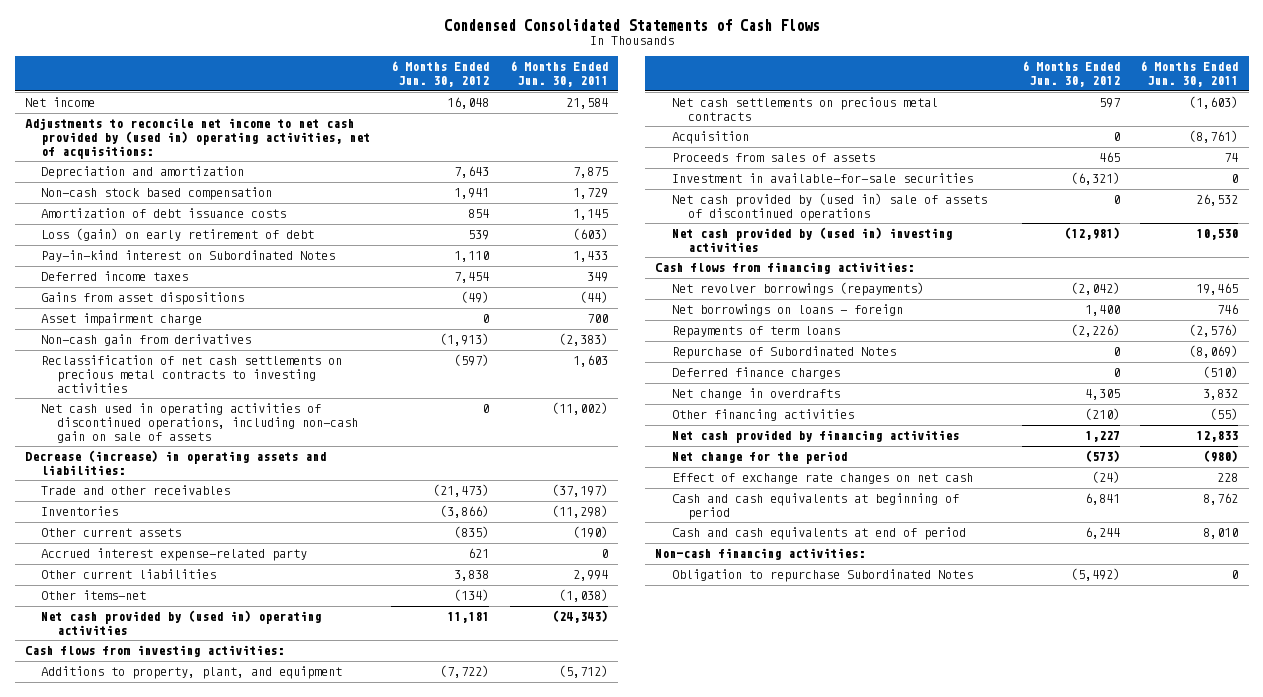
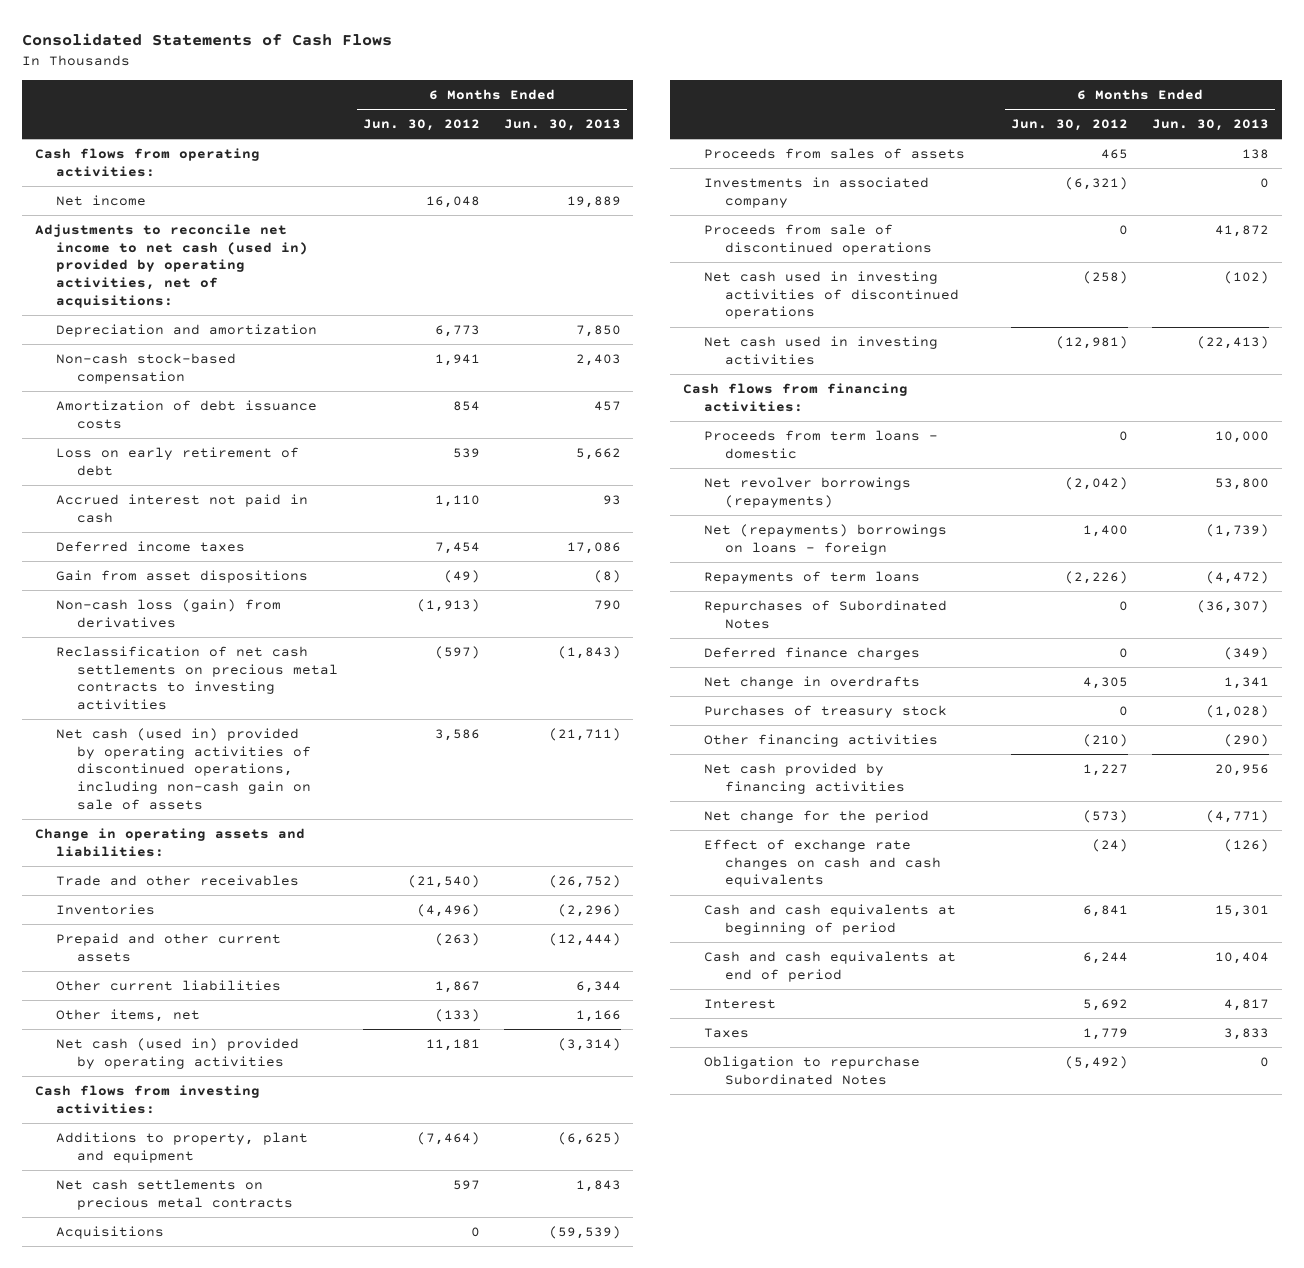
- Condensed Consolidated Statements of Cash Flows
+ Consolidated Statements of Cash Flows
- | 6 Months Ended Jun. 30, 2012 | 6 Months Ended Jun. 30, 2011
+ | 6 Months Ended Jun. 30, 2012 | 6 Months Ended Jun. 30, 2013
+ Cash flows from operating activities:
- Adjustments to reconcile net income to net cash provided by (used in) operating activities, net of acquisitions:
- Depreciation and amortization | 7,643 | 7,875
- Non-cash stock based compensation | 1,941 | 1,729
+ Adjustments to reconcile net income to net cash (used in) provided by operating activities, net of acquisitions:
+ Depreciation and amortization | 6,773 | 7,850
+ Non-cash stock-based compensation | 1,941 | 2,403
- Loss (gain) on early retirement of debt | 539 | (603)
- Pay-in-kind interest on Subordinated Notes | 1,110 | 1,433
+ Loss on early retirement of debt | 539 | 5,662
+ Accrued interest not paid in cash | 1,110 | 93
- Gains from asset dispositions | (49) | (44)
- Asset impairment charge | 0 | 700
- Non-cash gain from derivatives | (1,913) | (2,383)
+ Gain from asset dispositions | (49) | (8)
+ Non-cash loss (gain) from derivatives | (1,913) | 790
- Net cash used in operating activities of discontinued operations, including non-cash gain on sale of assets | 0 | (11,002)
- Decrease (increase) in operating assets and liabilities:
- Trade and other receivables | (21,473) | (37,197)
- Inventories | (3,866) | (11,298)
- Other current assets | (835) | (190)
- Accrued interest expense-related party | 621 | 0
- Other current liabilities | 3,838 | 2,994
- Other items-net | (134) | (1,038)
- Net cash provided by (used in) operating activities | 11,181 | (24,343)
+ Net cash (used in) provided by operating activities of discontinued operations, including non-cash gain on sale of assets | 3,586 | (21,711)
+ Change in operating assets and liabilities:
+ Trade and other receivables | (21,540) | (26,752)
+ Inventories | (4,496) | (2,296)
+ Prepaid and other current assets | (263) | (12,444)
+ Other current liabilities | 1,867 | 6,344
+ Other items, net | (133) | 1,166
+ Net cash (used in) provided by operating activities | 11,181 | (3,314)
- Additions to property, plant, and equipment | (7,722) | (5,712)
+ Additions to property, plant and equipment | (7,464) | (6,625)
- Acquisition | 0 | (8,761)
+ Acquisitions | 0 | (59,539)
- Investment in available-for-sale securities | (6,321) | 0
- Net cash provided by (used in) sale of assets of discontinued operations | 0 | 26,532
- Net cash provided by (used in) investing activities | (12,981) | 10,530
+ Investments in associated company | (6,321) | 0
+ Proceeds from sale of discontinued operations | 0 | 41,872
+ Net cash used in investing activities of discontinued operations | (258) | (102)
+ Net cash used in investing activities | (12,981) | (22,413)
+ Proceeds from term loans - domestic | 0 | 10,000
- Net borrowings on loans - foreign | 1,400 | 746
+ Net (repayments) borrowings on loans - foreign | 1,400 | (1,739)
- Repurchase of Subordinated Notes | 0 | (8,069)
+ Repurchases of Subordinated Notes | 0 | (36,307)
+ Purchases of treasury stock | 0 | (1,028)
- Effect of exchange rate changes on net cash | (24) | 228
+ Effect of exchange rate changes on cash and cash equivalents | (24) | (126)
- Non-cash financing activities:
+ Interest | 5,692 | 4,817
+ Taxes | 1,779 | 3,833

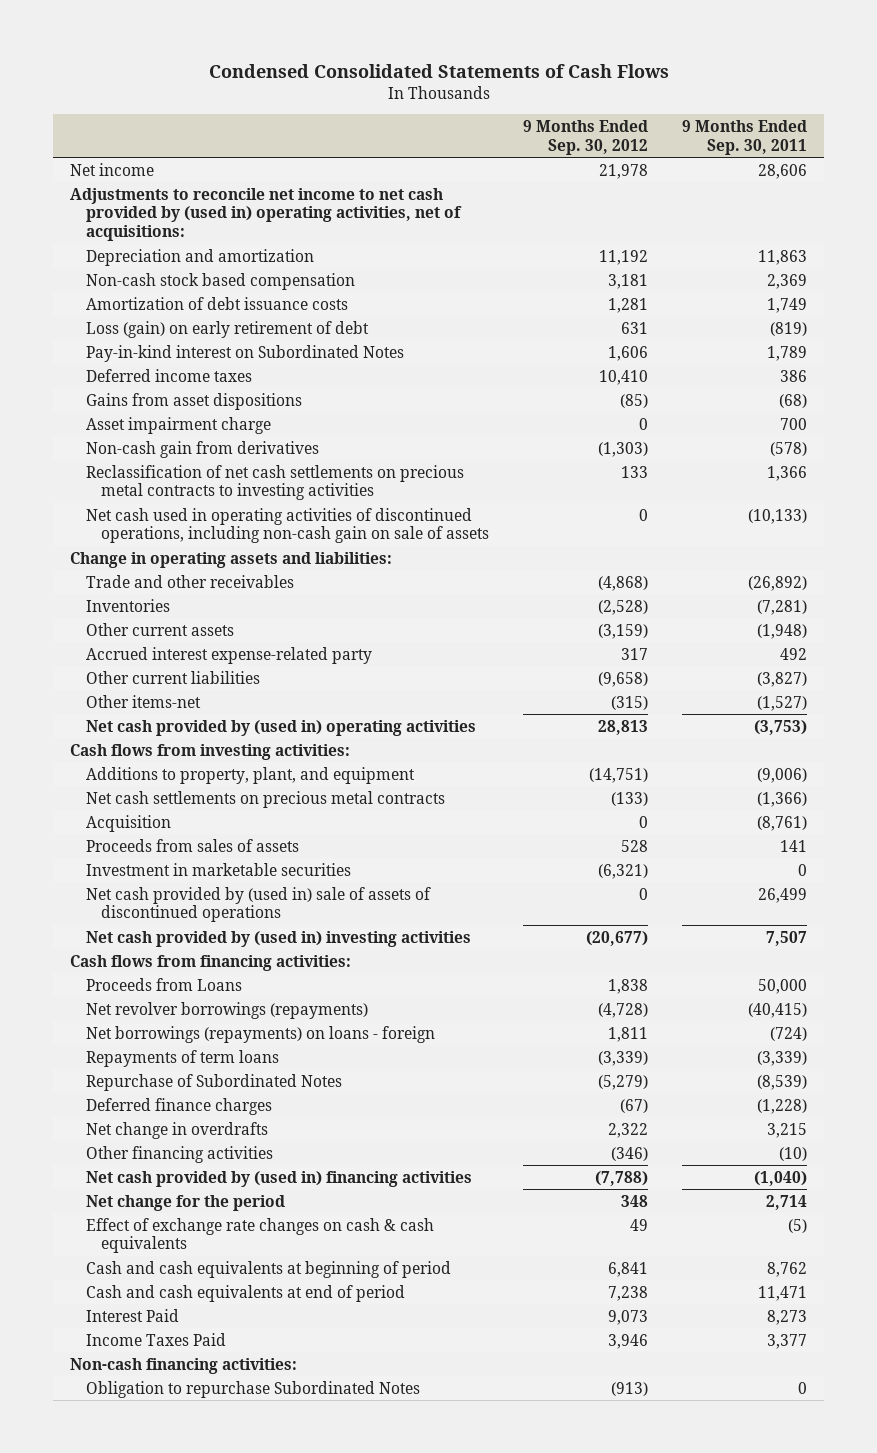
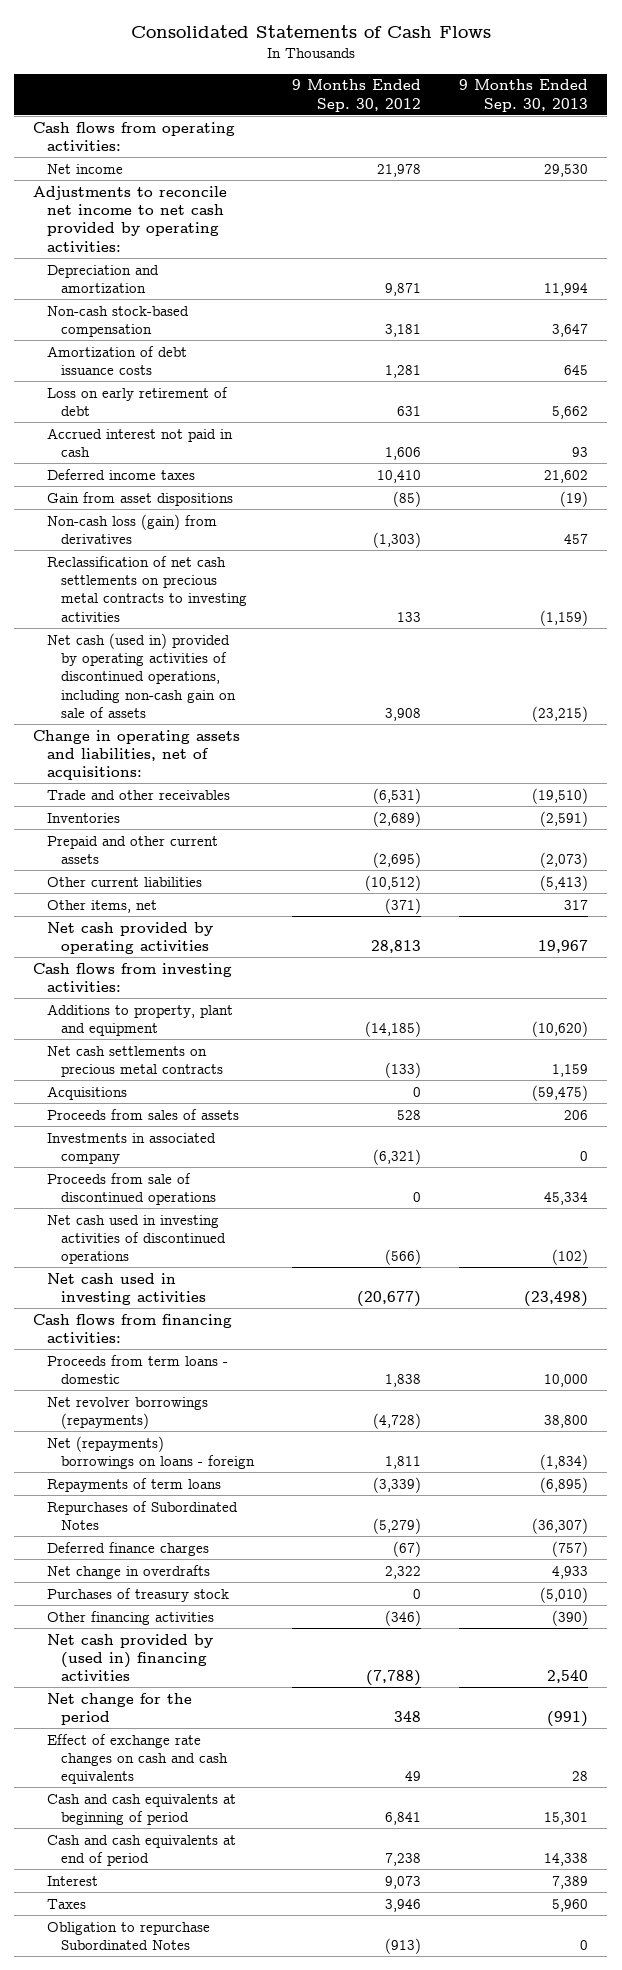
- Condensed Consolidated Statements of Cash Flows
+ Consolidated Statements of Cash Flows
- | 9 Months Ended Sep. 30, 2012 | 9 Months Ended Sep. 30, 2011
+ | 9 Months Ended Sep. 30, 2012 | 9 Months Ended Sep. 30, 2013
+ Cash flows from operating activities:
- Adjustments to reconcile net income to net cash provided by (used in) operating activities, net of acquisitions:
- Depreciation and amortization | 11,192 | 11,863
- Non-cash stock based compensation | 3,181 | 2,369
+ Adjustments to reconcile net income to net cash provided by operating activities:
+ Depreciation and amortization | 9,871 | 11,994
+ Non-cash stock-based compensation | 3,181 | 3,647
- Loss (gain) on early retirement of debt | 631 | (819)
- Pay-in-kind interest on Subordinated Notes | 1,606 | 1,789
+ Loss on early retirement of debt | 631 | 5,662
+ Accrued interest not paid in cash | 1,606 | 93
- Gains from asset dispositions | (85) | (68)
- Asset impairment charge | 0 | 700
- Non-cash gain from derivatives | (1,303) | (578)
+ Gain from asset dispositions | (85) | (19)
+ Non-cash loss (gain) from derivatives | (1,303) | 457
- Net cash used in operating activities of discontinued operations, including non-cash gain on sale of assets | 0 | (10,133)
- Change in operating assets and liabilities:
- Trade and other receivables | (4,868) | (26,892)
- Inventories | (2,528) | (7,281)
- Other current assets | (3,159) | (1,948)
- Accrued interest expense-related party | 317 | 492
- Other current liabilities | (9,658) | (3,827)
- Other items-net | (315) | (1,527)
- Net cash provided by (used in) operating activities | 28,813 | (3,753)
+ Net cash (used in) provided by operating activities of discontinued operations, including non-cash gain on sale of assets | 3,908 | (23,215)
+ Change in operating assets and liabilities, net of acquisitions:
+ Trade and other receivables | (6,531) | (19,510)
+ Inventories | (2,689) | (2,591)
+ Prepaid and other current assets | (2,695) | (2,073)
+ Other current liabilities | (10,512) | (5,413)
+ Other items, net | (371) | 317
+ Net cash provided by operating activities | 28,813 | 19,967
- Additions to property, plant, and equipment | (14,751) | (9,006)
+ Additions to property, plant and equipment | (14,185) | (10,620)
- Acquisition | 0 | (8,761)
+ Acquisitions | 0 | (59,475)
- Investment in marketable securities | (6,321) | 0
- Net cash provided by (used in) sale of assets of discontinued operations | 0 | 26,499
- Net cash provided by (used in) investing activities | (20,677) | 7,507
+ Investments in associated company | (6,321) | 0
+ Proceeds from sale of discontinued operations | 0 | 45,334
+ Net cash used in investing activities of discontinued operations | (566) | (102)
+ Net cash used in investing activities | (20,677) | (23,498)
- Proceeds from Loans | 1,838 | 50,000
+ Proceeds from term loans - domestic | 1,838 | 10,000
- Net borrowings (repayments) on loans - foreign | 1,811 | (724)
+ Net (repayments) borrowings on loans - foreign | 1,811 | (1,834)
- Repurchase of Subordinated Notes | (5,279) | (8,539)
+ Repurchases of Subordinated Notes | (5,279) | (36,307)
+ Purchases of treasury stock | 0 | (5,010)
- Effect of exchange rate changes on cash & cash equivalents | 49 | (5)
+ Effect of exchange rate changes on cash and cash equivalents | 49 | 28
- Interest Paid | 9,073 | 8,273
- Income Taxes Paid | 3,946 | 3,377
- Non-cash financing activities:
+ Interest | 9,073 | 7,389
+ Taxes | 3,946 | 5,960

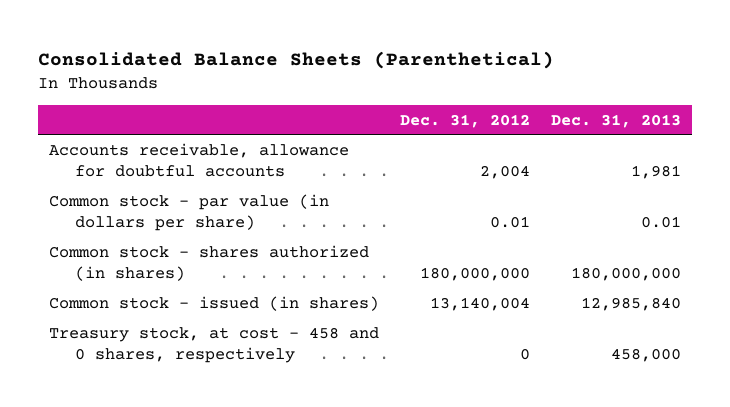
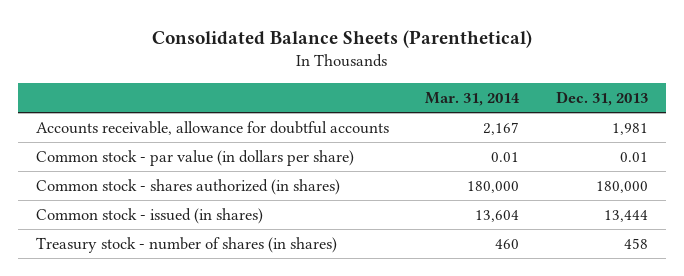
- | Dec. 31, 2012 | Dec. 31, 2013
+ | Mar. 31, 2014 | Dec. 31, 2013
- Common stock - shares authorized (in shares) | 180,000,000 | 180,000,000
- Common stock - issued (in shares) | 13,140,004 | 12,985,840
- Treasury stock, at cost - 458 and 0 shares, respectively | 0 | 458,000
+ Common stock - shares authorized (in shares) | 180,000 | 180,000
+ Common stock - issued (in shares) | 13,604 | 13,444
+ Treasury stock - number of shares (in shares) | 460 | 458

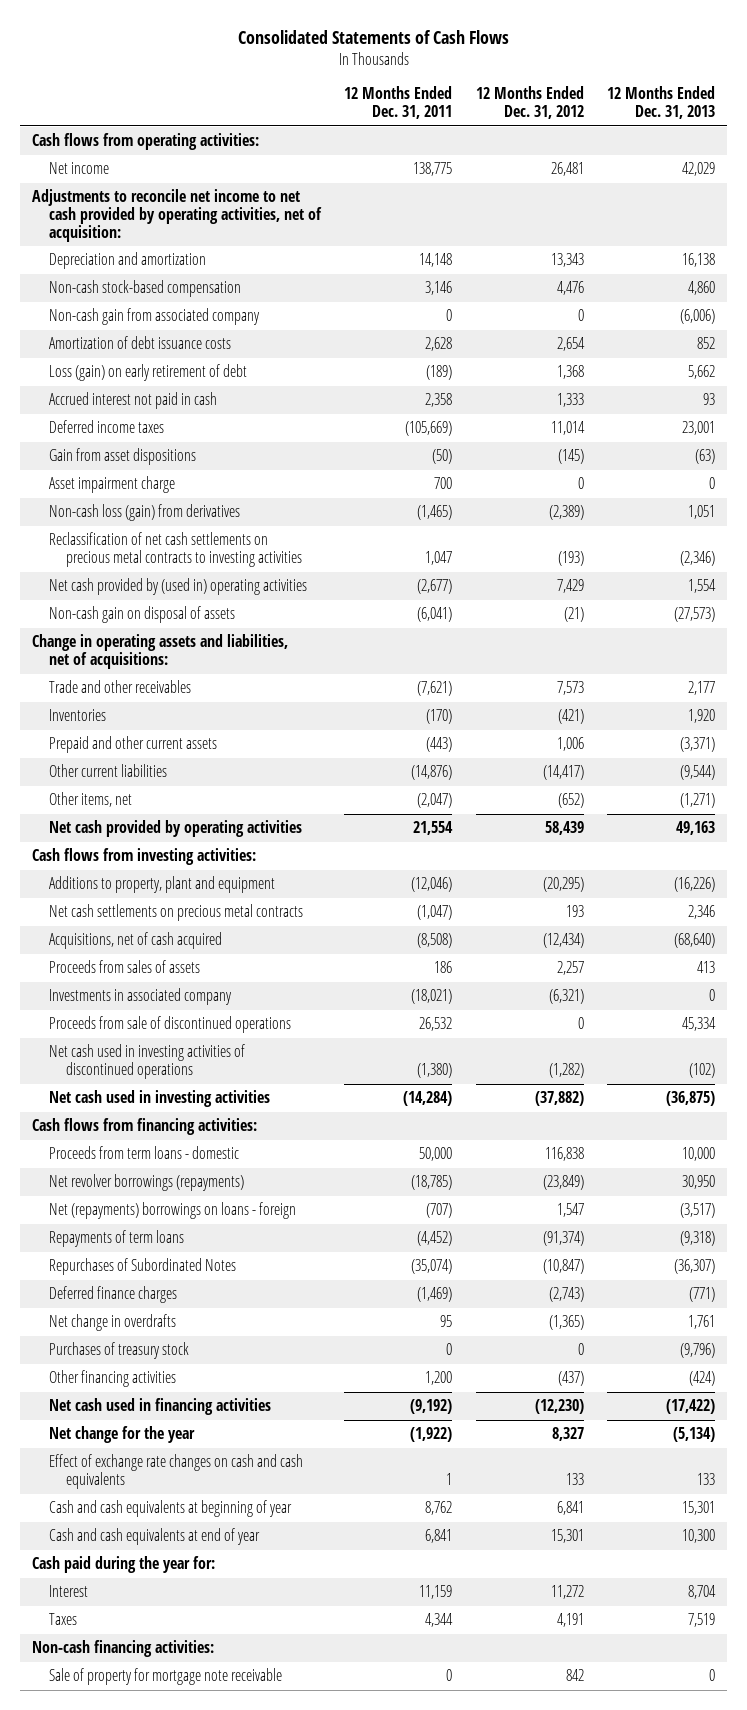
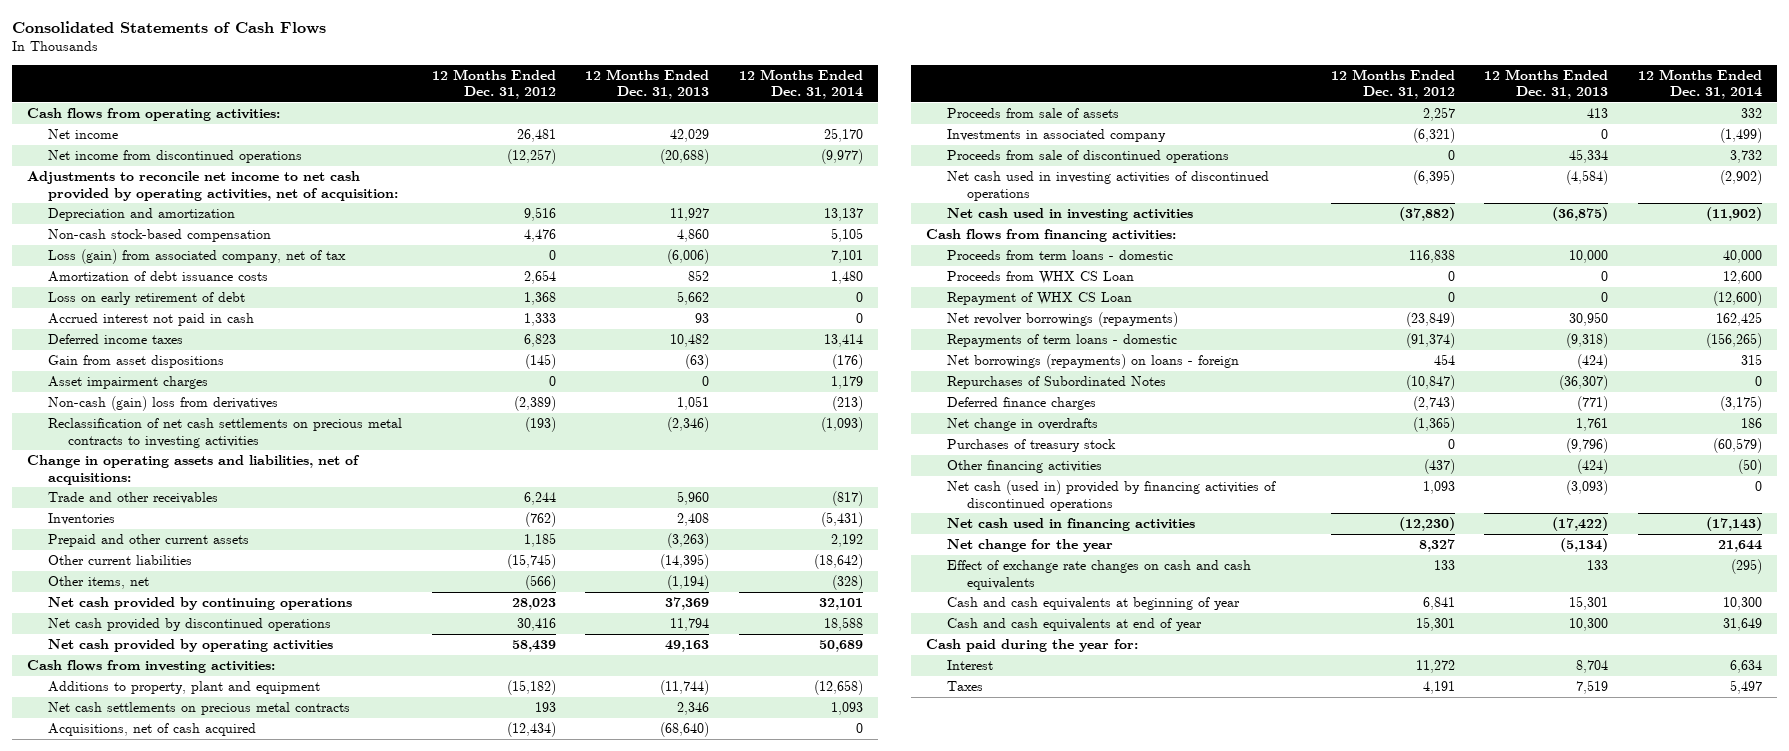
- | 12 Months Ended Dec. 31, 2011 | 12 Months Ended Dec. 31, 2012 | 12 Months Ended Dec. 31, 2013
+ | 12 Months Ended Dec. 31, 2012 | 12 Months Ended Dec. 31, 2013 | 12 Months Ended Dec. 31, 2014
+ Net income from discontinued operations | (12,257) | (20,688) | (9,977)
- Depreciation and amortization | 14,148 | 13,343 | 16,138
+ Depreciation and amortization | 9,516 | 11,927 | 13,137
- Non-cash gain from associated company | 0 | 0 | (6,006)
+ Loss (gain) from associated company, net of tax | 0 | (6,006) | 7,101
- Loss (gain) on early retirement of debt | (189) | 1,368 | 5,662
+ Loss on early retirement of debt | 1,368 | 5,662 | 0
- Deferred income taxes | (105,669) | 11,014 | 23,001
+ Deferred income taxes | 6,823 | 10,482 | 13,414
- Asset impairment charge | 700 | 0 | 0
- Non-cash loss (gain) from derivatives | (1,465) | (2,389) | 1,051
+ Asset impairment charges | 0 | 0 | 1,179
+ Non-cash (gain) loss from derivatives | (2,389) | 1,051 | (213)
- Net cash provided by (used in) operating activities | (2,677) | 7,429 | 1,554
- Non-cash gain on disposal of assets | (6,041) | (21) | (27,573)
- Trade and other receivables | (7,621) | 7,573 | 2,177
- Inventories | (170) | (421) | 1,920
- Prepaid and other current assets | (443) | 1,006 | (3,371)
- Other current liabilities | (14,876) | (14,417) | (9,544)
- Other items, net | (2,047) | (652) | (1,271)
+ Trade and other receivables | 6,244 | 5,960 | (817)
+ Inventories | (762) | 2,408 | (5,431)
+ Prepaid and other current assets | 1,185 | (3,263) | 2,192
+ Other current liabilities | (15,745) | (14,395) | (18,642)
+ Other items, net | (566) | (1,194) | (328)
+ Net cash provided by continuing operations | 28,023 | 37,369 | 32,101
+ Net cash provided by discontinued operations | 30,416 | 11,794 | 18,588
- Additions to property, plant and equipment | (12,046) | (20,295) | (16,226)
+ Additions to property, plant and equipment | (15,182) | (11,744) | (12,658)
- Proceeds from sales of assets | 186 | 2,257 | 413
+ Proceeds from sale of assets | 2,257 | 413 | 332
- Net cash used in investing activities of discontinued operations | (1,380) | (1,282) | (102)
+ Net cash used in investing activities of discontinued operations | (6,395) | (4,584) | (2,902)
+ Proceeds from WHX CS Loan | 0 | 0 | 12,600
+ Repayment of WHX CS Loan | 0 | 0 | (12,600)
- Net (repayments) borrowings on loans - foreign | (707) | 1,547 | (3,517)
- Repayments of term loans | (4,452) | (91,374) | (9,318)
+ Repayments of term loans - domestic | (91,374) | (9,318) | (156,265)
+ Net borrowings (repayments) on loans - foreign | 454 | (424) | 315
+ Net cash (used in) provided by financing activities of discontinued operations | 1,093 | (3,093) | 0
- Non-cash financing activities:
- Sale of property for mortgage note receivable | 0 | 842 | 0

